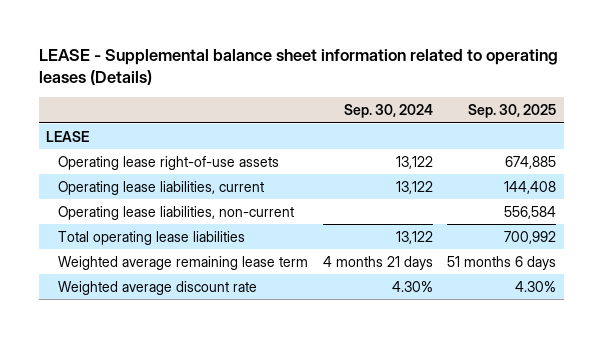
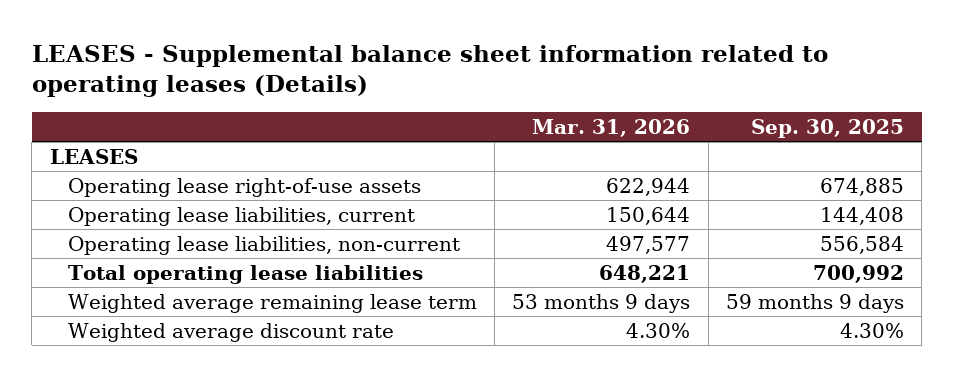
- LEASE - Supplemental balance sheet information related to operating leases (Details)
+ LEASES - Supplemental balance sheet information related to operating leases (Details)
- | Sep. 30, 2024 | Sep. 30, 2025
+ | Mar. 31, 2026 | Sep. 30, 2025
- LEASE
+ LEASES
- Weighted average remaining lease term | 4 months 21 days | 51 months 6 days
+ Weighted average remaining lease term | 53 months 9 days | 59 months 9 days

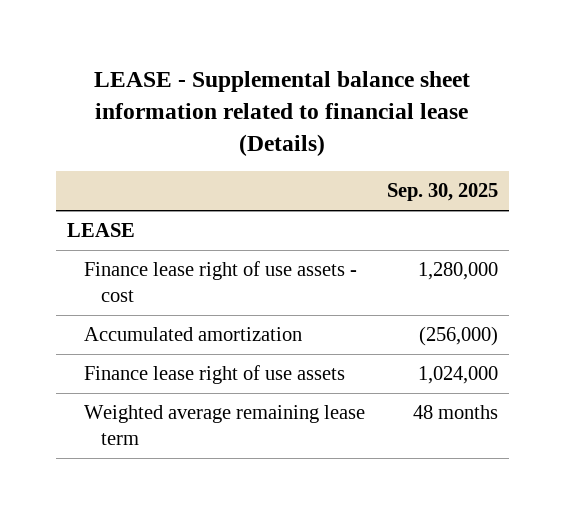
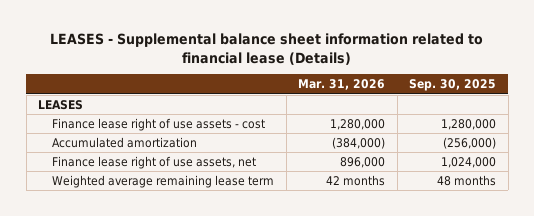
- LEASE - Supplemental balance sheet information related to financial lease (Details)
+ LEASES - Supplemental balance sheet information related to financial lease (Details)
- | Sep. 30, 2025
+ | Mar. 31, 2026 | Sep. 30, 2025
- LEASE
+ LEASES
- Finance lease right of use assets | 1,024,000
+ Finance lease right of use assets, net | 896,000 | 1,024,000

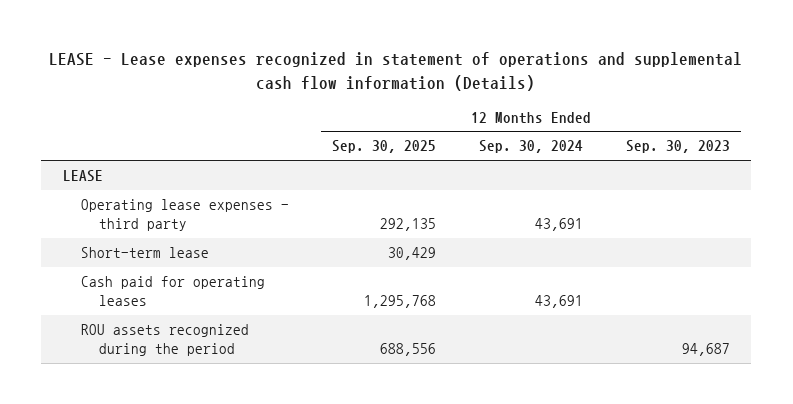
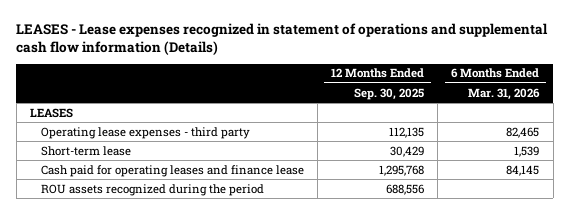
- LEASE - Lease expenses recognized in statement of operations and supplemental cash flow information (Details)
+ LEASES - Lease expenses recognized in statement of operations and supplemental cash flow information (Details)
- | 12 Months Ended Sep. 30, 2025 | 12 Months Ended Sep. 30, 2024 | 12 Months Ended Sep. 30, 2023
+ | 12 Months Ended Sep. 30, 2025 | 6 Months Ended Mar. 31, 2026
- LEASE
- Operating lease expenses - third party | 292,135 | 43,691 |
+ LEASES
+ Operating lease expenses - third party | 112,135 | 82,465
- Cash paid for operating leases | 1,295,768 | 43,691 |
+ Cash paid for operating leases and finance lease | 1,295,768 | 84,145

